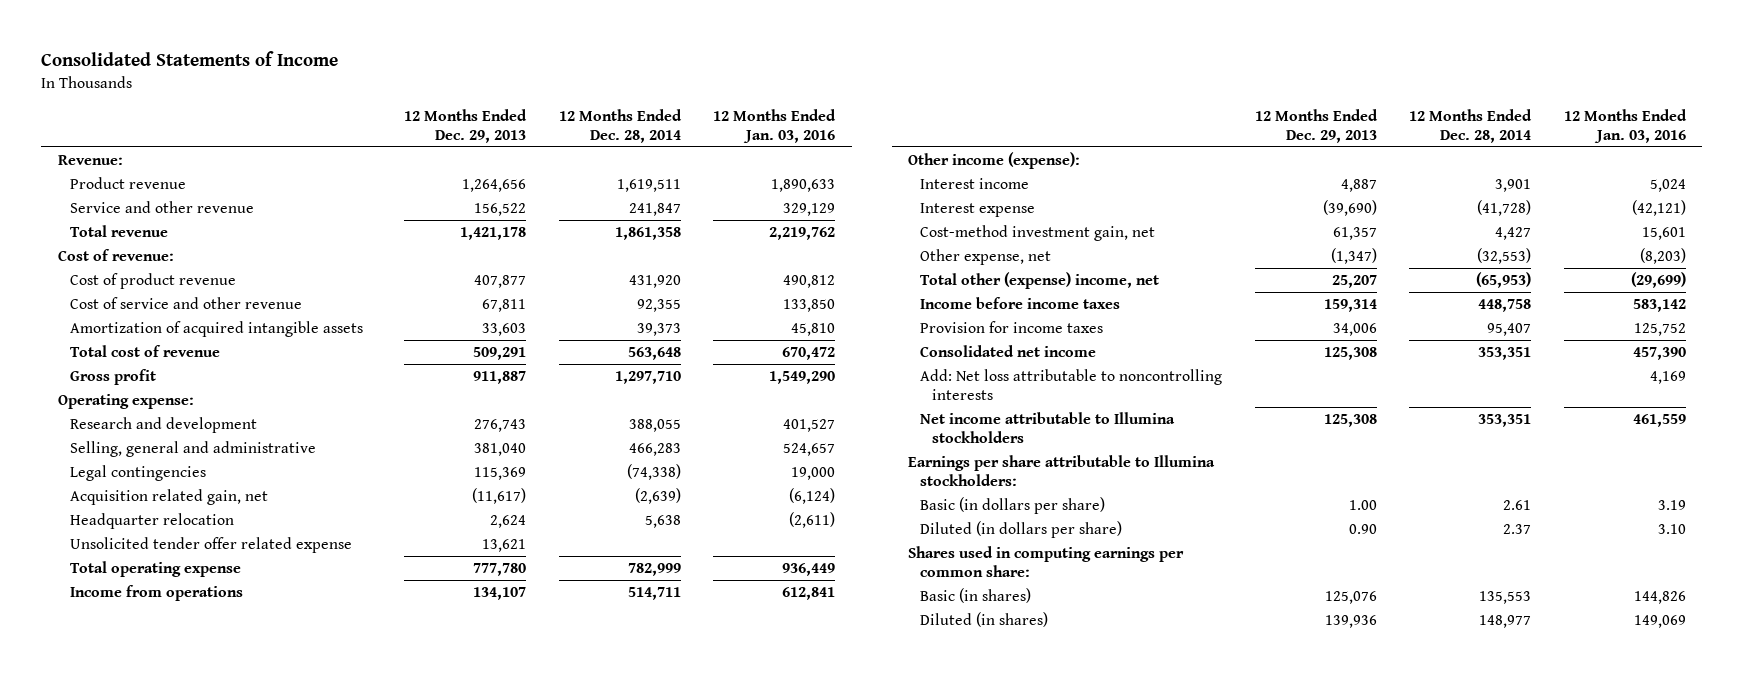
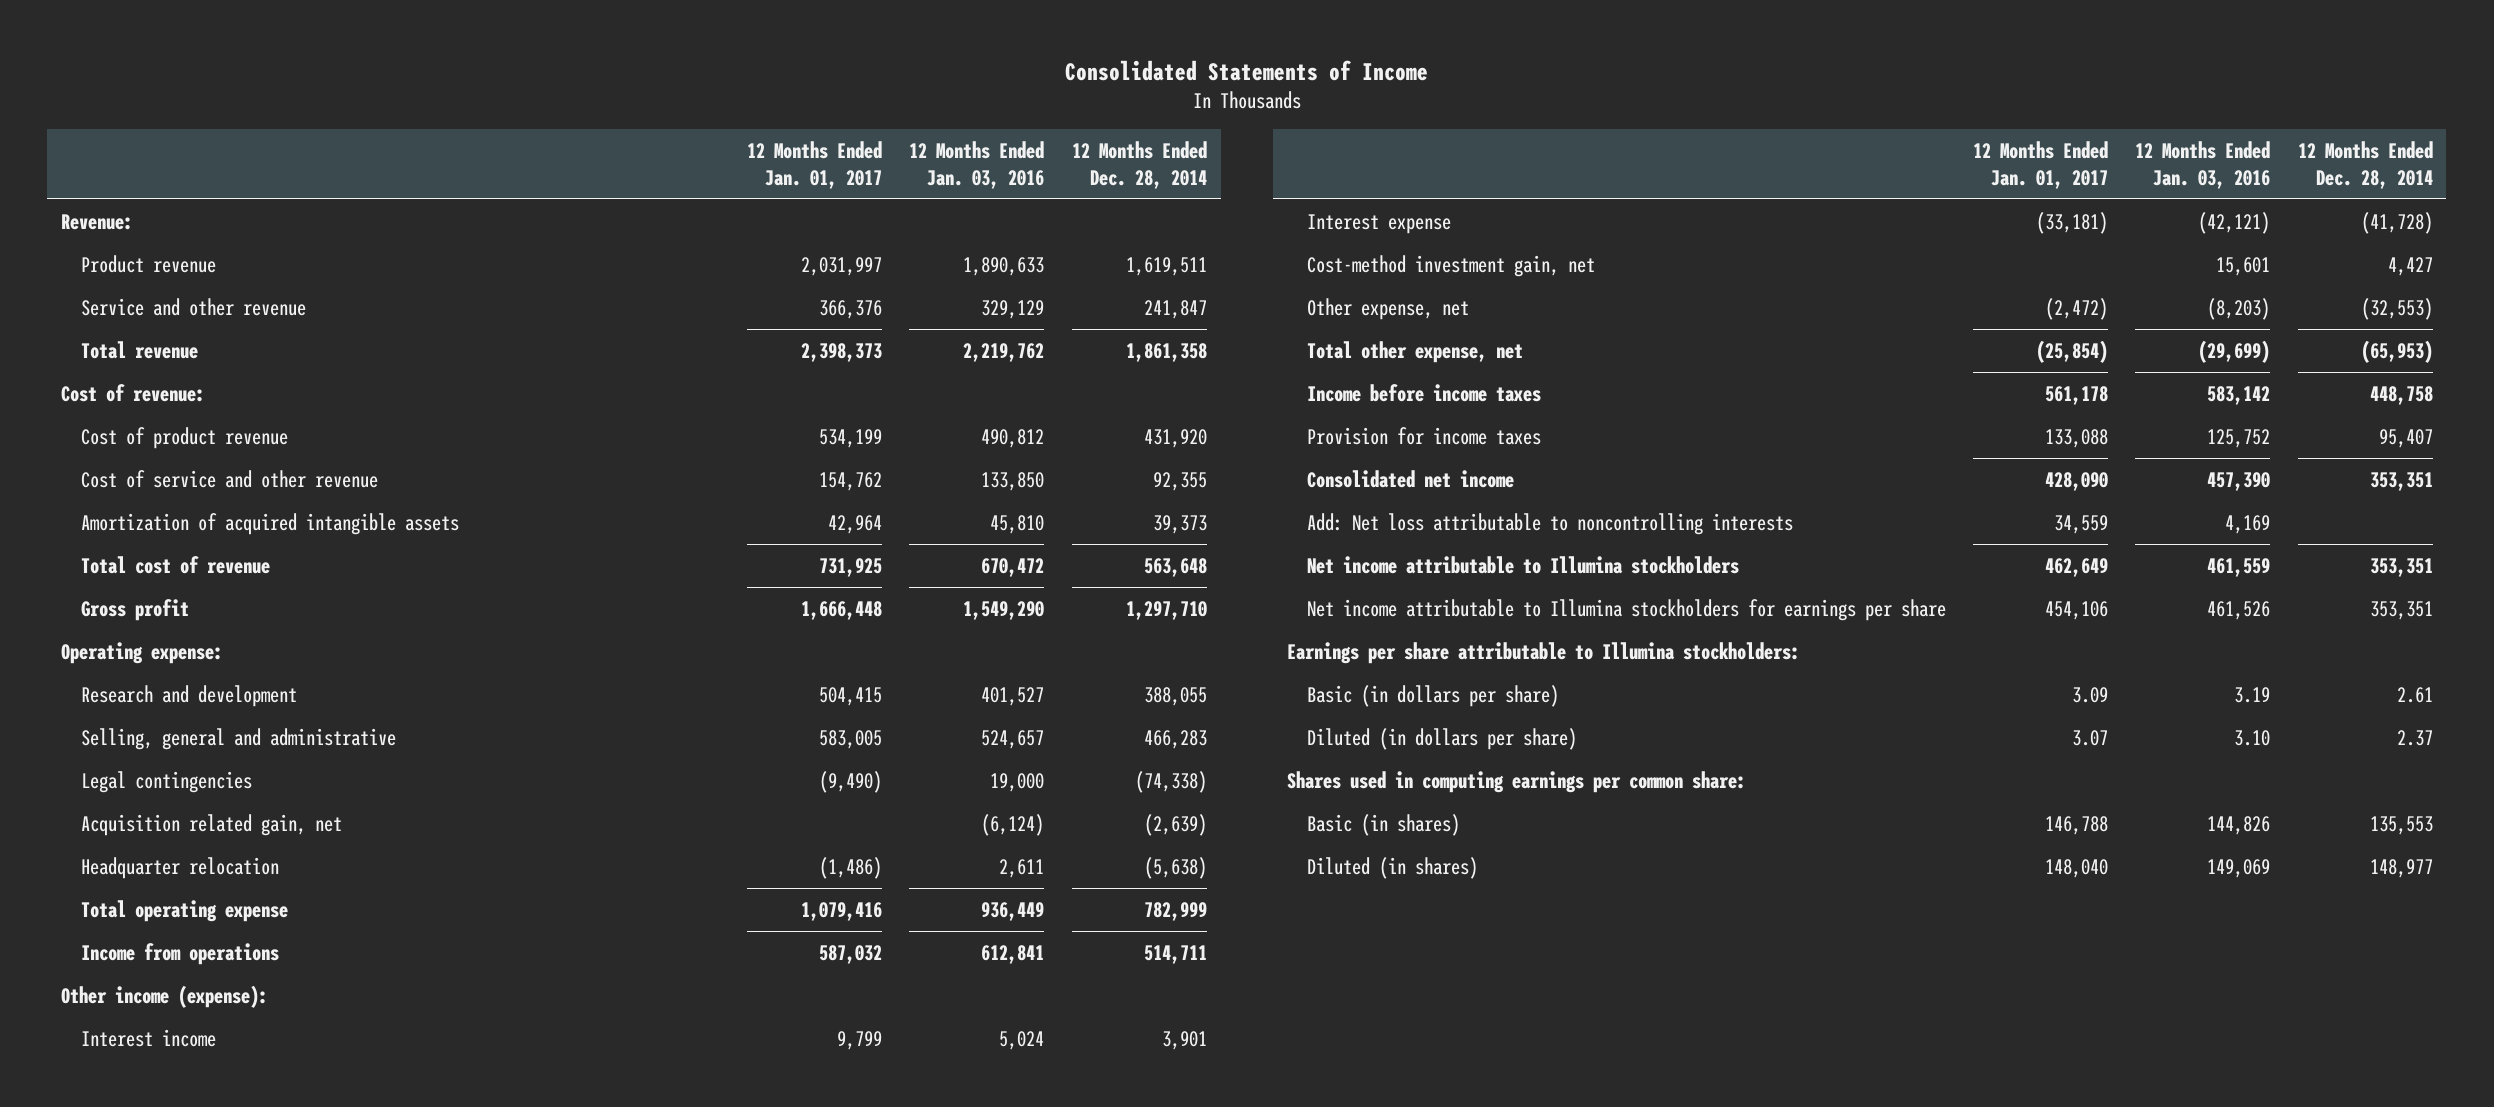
- | 12 Months Ended Dec. 29, 2013 | 12 Months Ended Dec. 28, 2014 | 12 Months Ended Jan. 03, 2016
+ | 12 Months Ended Jan. 01, 2017 | 12 Months Ended Jan. 03, 2016 | 12 Months Ended Dec. 28, 2014
- Headquarter relocation | 2,624 | 5,638 | (2,611)
- Unsolicited tender offer related expense | 13,621 | |
+ Headquarter relocation | (1,486) | 2,611 | (5,638)
- Total other (expense) income, net | 25,207 | (65,953) | (29,699)
+ Total other expense, net | (25,854) | (29,699) | (65,953)
+ Net income attributable to Illumina stockholders for earnings per share | 454,106 | 461,526 | 353,351

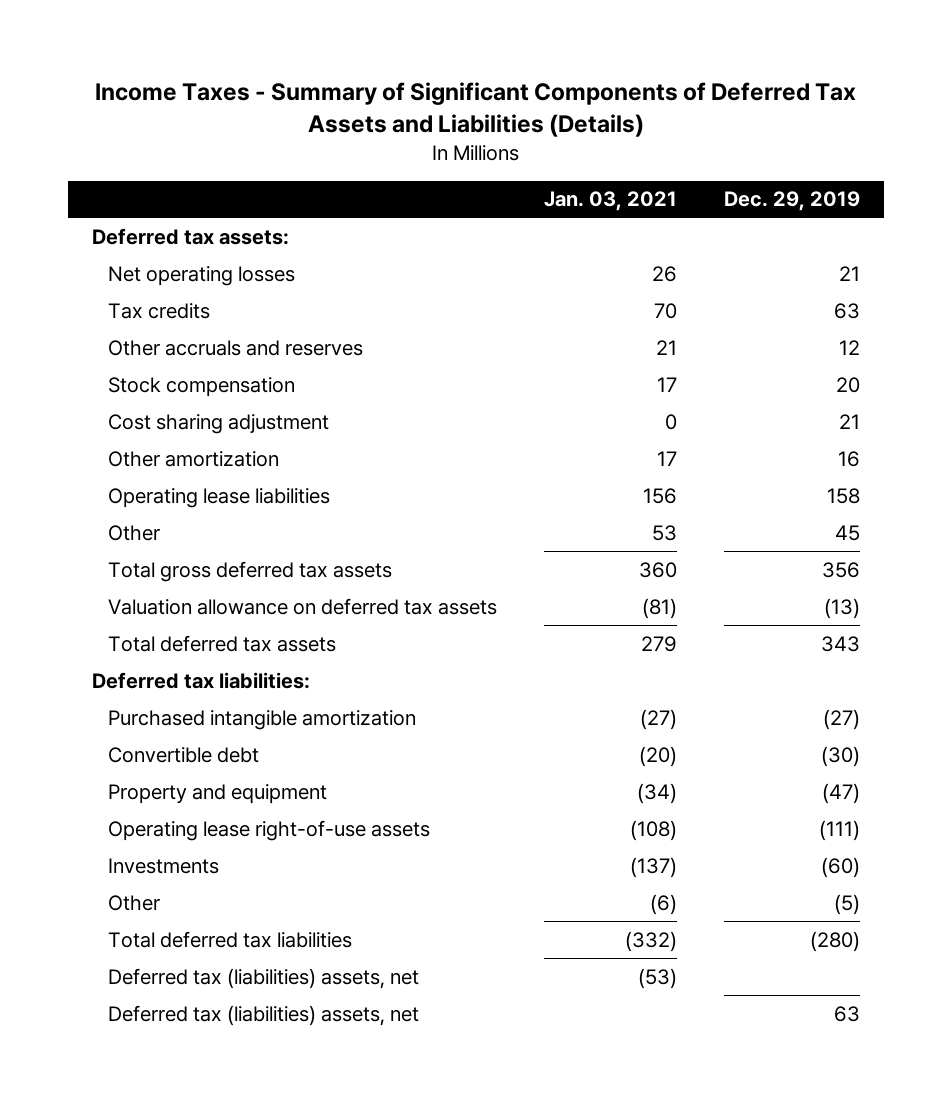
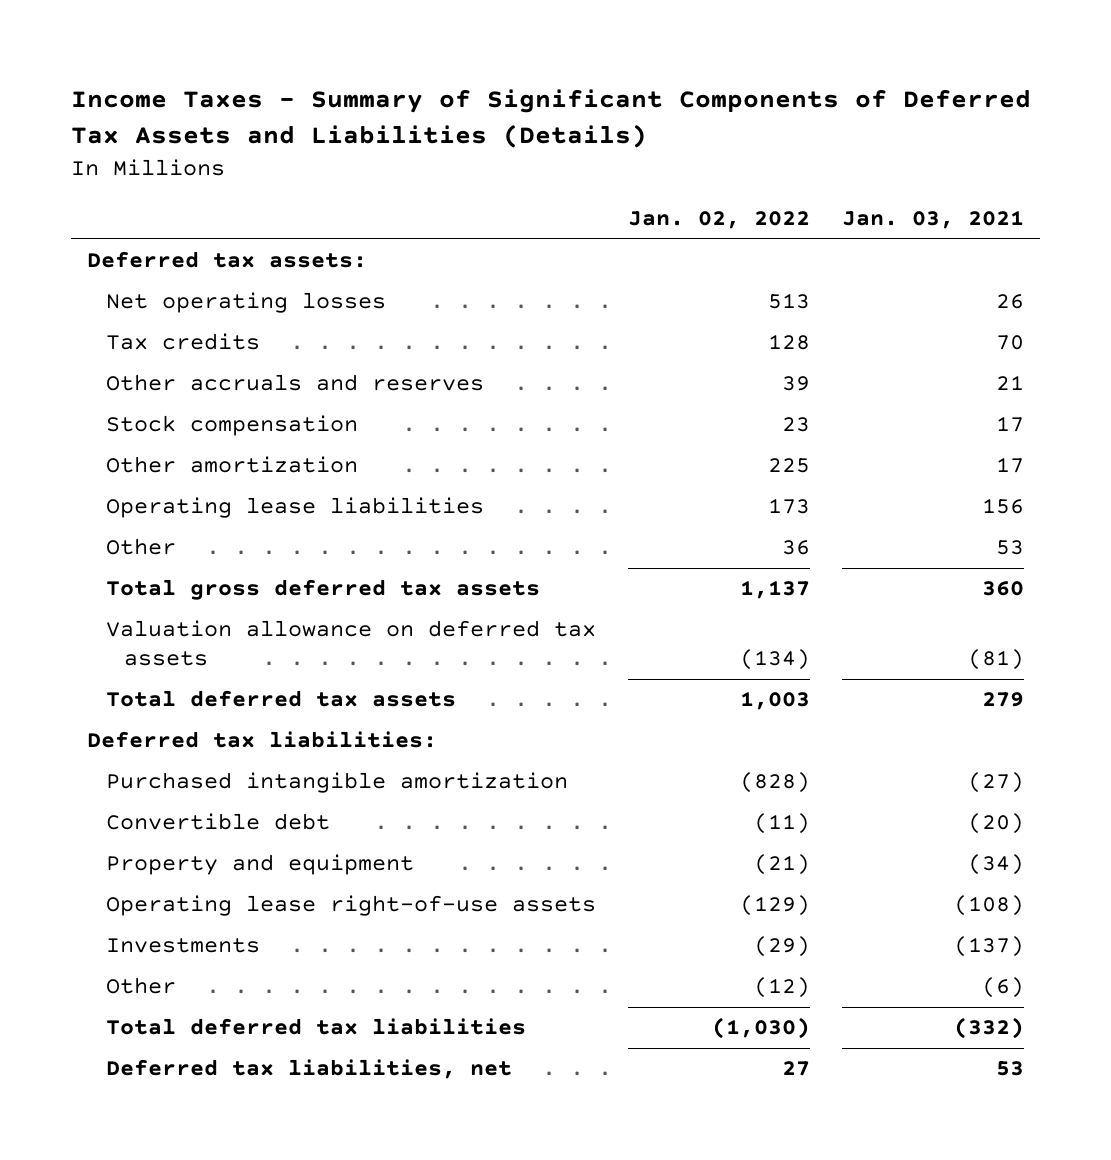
- | Jan. 03, 2021 | Dec. 29, 2019
+ | Jan. 02, 2022 | Jan. 03, 2021
- Cost sharing adjustment | 0 | 21
- Deferred tax (liabilities) assets, net | (53) |
- Deferred tax (liabilities) assets, net | | 63
+ Deferred tax liabilities, net | 27 | 53

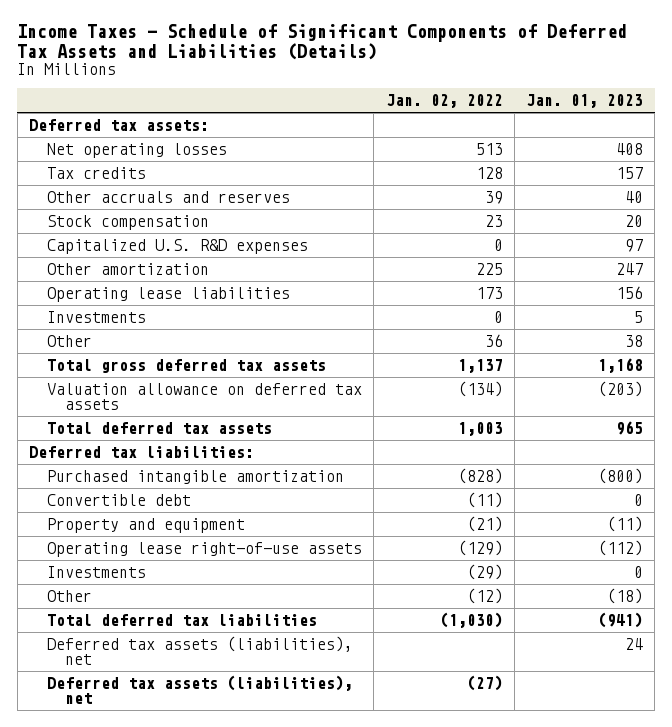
- Income Taxes - Summary of Significant Components of Deferred Tax Assets and Liabilities (Details)
+ Income Taxes - Schedule of Significant Components of Deferred Tax Assets and Liabilities (Details)
- | Jan. 02, 2022 | Jan. 03, 2021
+ | Jan. 02, 2022 | Jan. 01, 2023
+ Capitalized U.S. R&D expenses | 0 | 97
+ Investments | 0 | 5
- Deferred tax liabilities, net | 27 | 53
+ Deferred tax assets (liabilities), net | | 24
+ Deferred tax assets (liabilities), net | (27) |

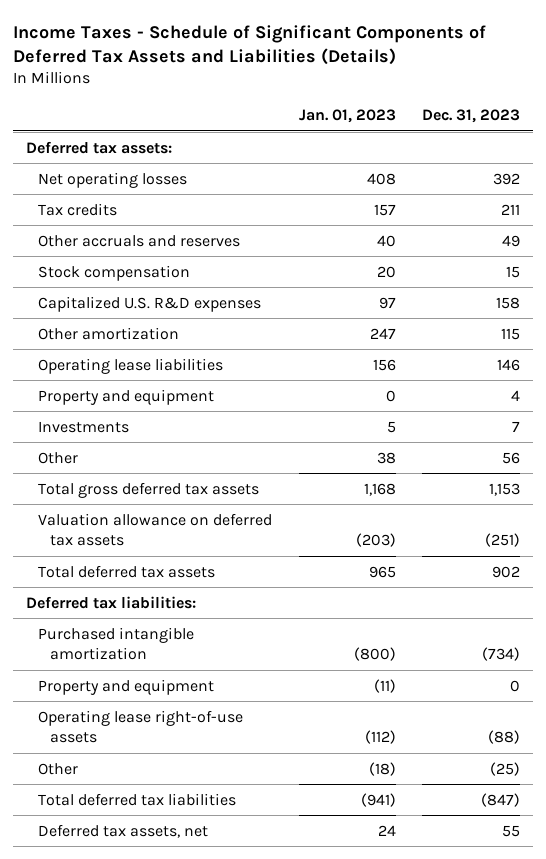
- | Jan. 02, 2022 | Jan. 01, 2023
+ | Jan. 01, 2023 | Dec. 31, 2023
+ Property and equipment | 0 | 4
- Convertible debt | (11) | 0
- Investments | (29) | 0
- Deferred tax assets (liabilities), net | | 24
- Deferred tax assets (liabilities), net | (27) |
+ Deferred tax assets, net | 24 | 55

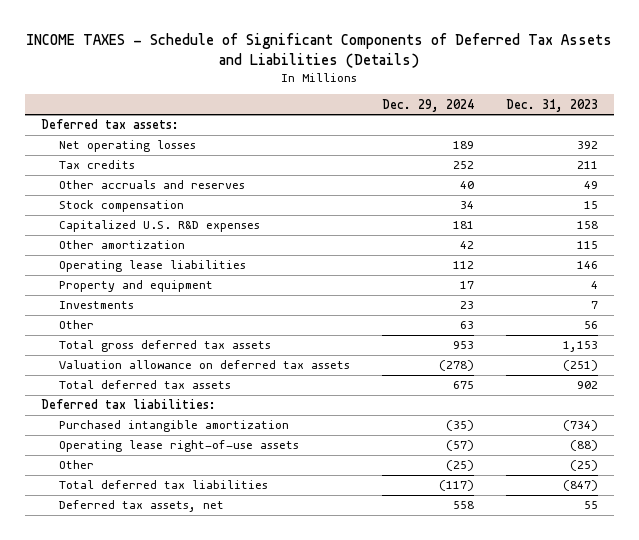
- Income Taxes - Schedule of Significant Components of Deferred Tax Assets and Liabilities (Details)
+ INCOME TAXES - Schedule of Significant Components of Deferred Tax Assets and Liabilities (Details)
- | Jan. 01, 2023 | Dec. 31, 2023
+ | Dec. 29, 2024 | Dec. 31, 2023
- Property and equipment | (11) | 0

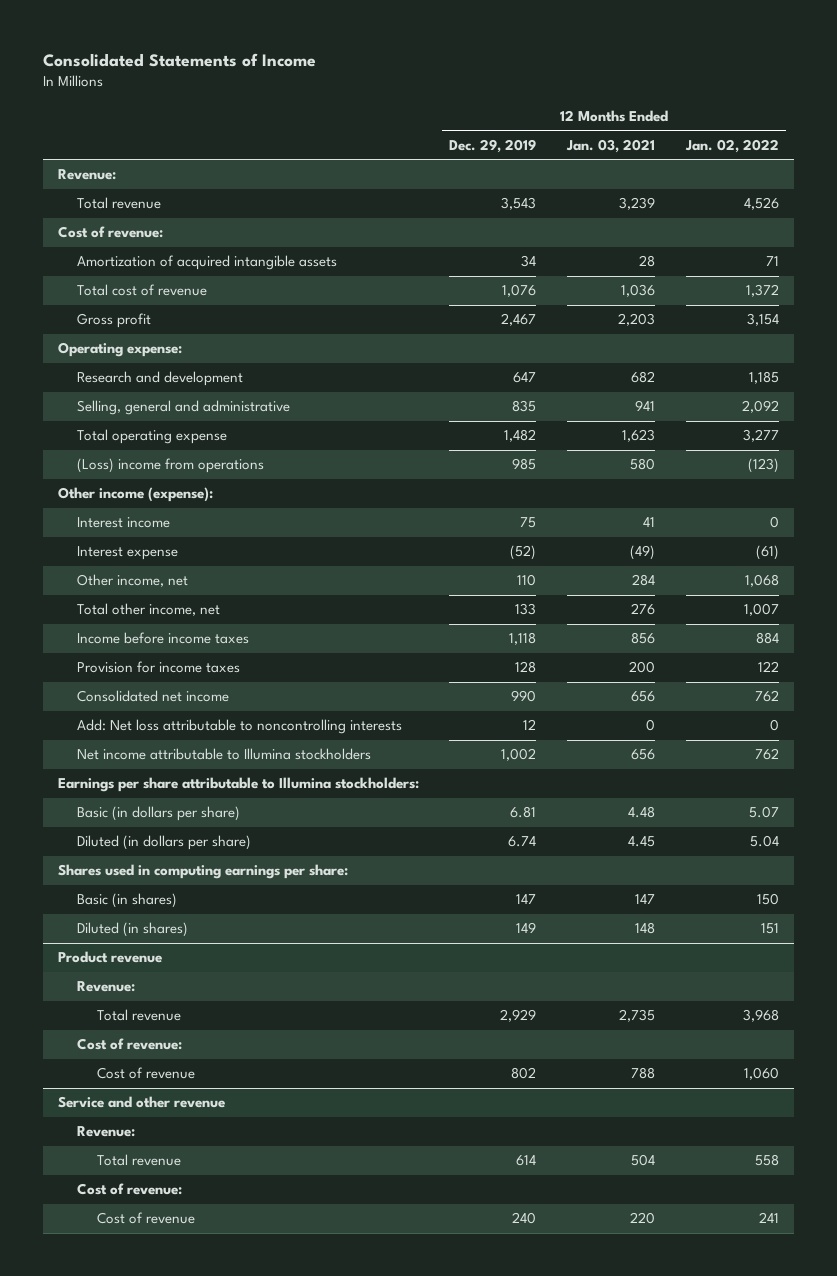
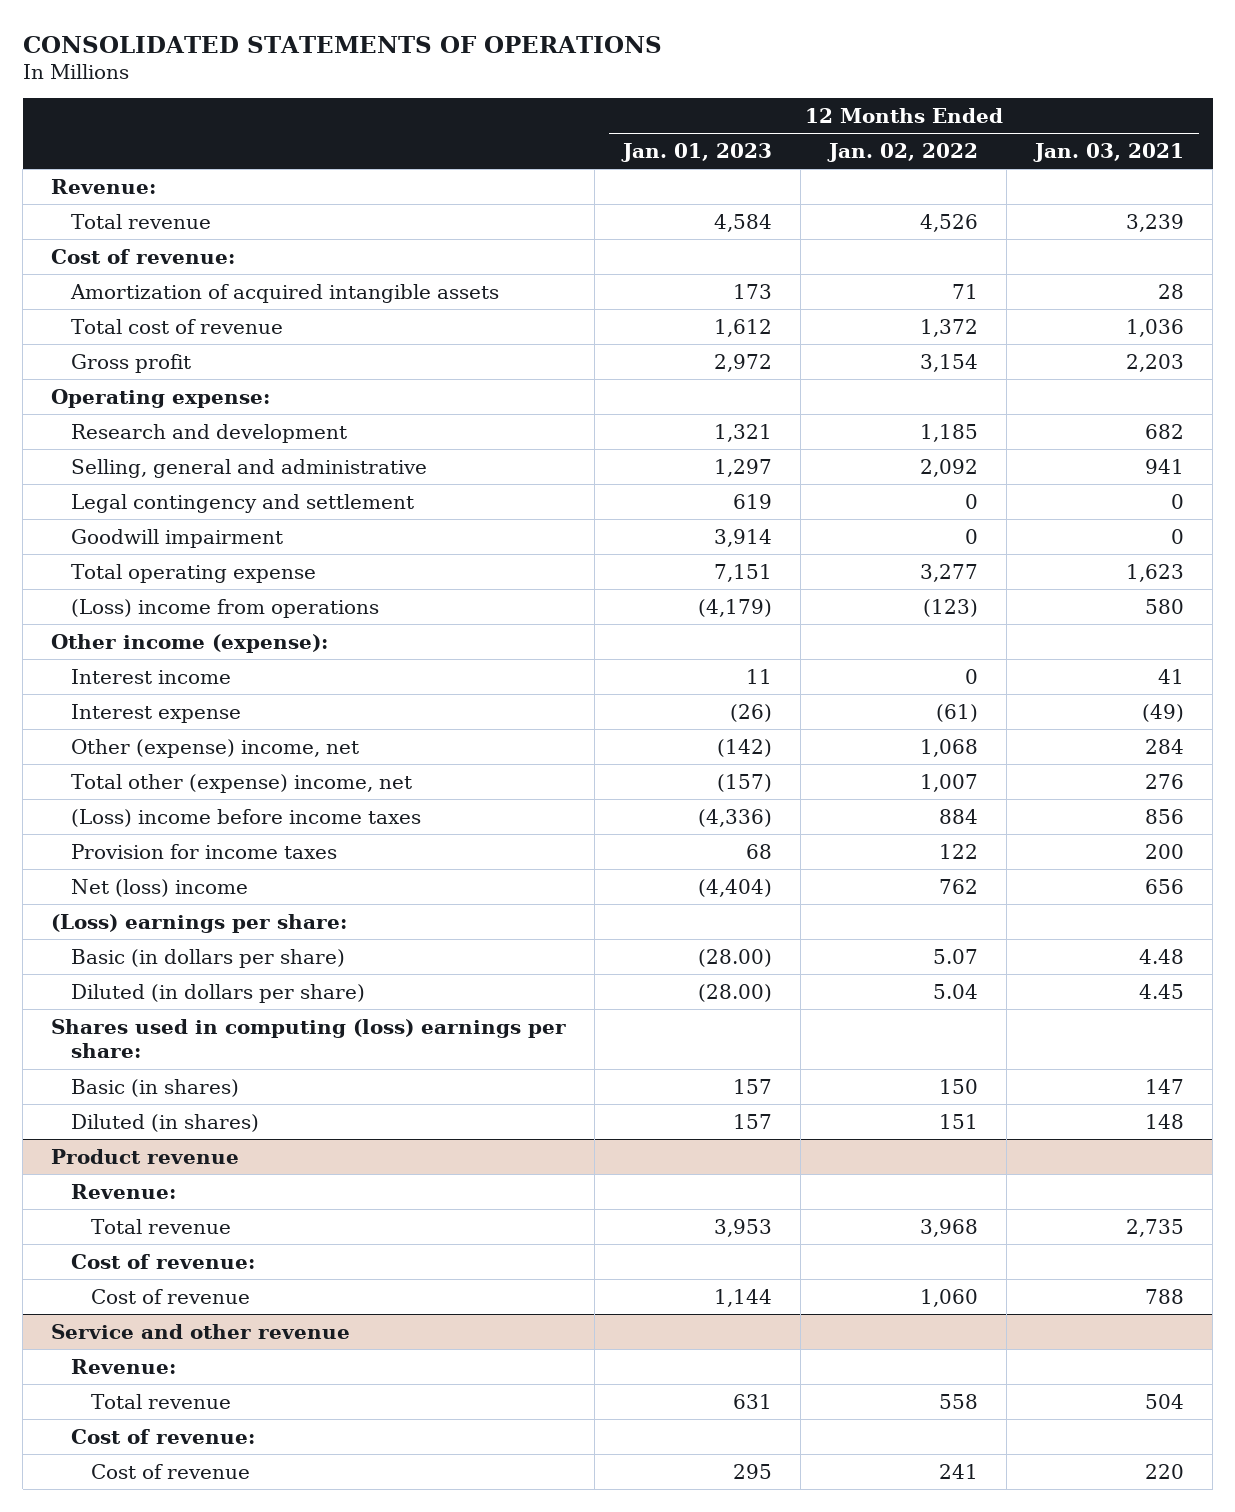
- Consolidated Statements of Income
+ CONSOLIDATED STATEMENTS OF OPERATIONS
- | 12 Months Ended Dec. 29, 2019 | 12 Months Ended Jan. 03, 2021 | 12 Months Ended Jan. 02, 2022
+ | 12 Months Ended Jan. 01, 2023 | 12 Months Ended Jan. 02, 2022 | 12 Months Ended Jan. 03, 2021
+ Legal contingency and settlement | 619 | 0 | 0
+ Goodwill impairment | 3,914 | 0 | 0
- Other income, net | 110 | 284 | 1,068
- Total other income, net | 133 | 276 | 1,007
- Income before income taxes | 1,118 | 856 | 884
+ Other (expense) income, net | (142) | 1,068 | 284
+ Total other (expense) income, net | (157) | 1,007 | 276
+ (Loss) income before income taxes | (4,336) | 884 | 856
- Consolidated net income | 990 | 656 | 762
- Add: Net loss attributable to noncontrolling interests | 12 | 0 | 0
- Net income attributable to Illumina stockholders | 1,002 | 656 | 762
- Earnings per share attributable to Illumina stockholders:
+ Net (loss) income | (4,404) | 762 | 656
+ (Loss) earnings per share:
- Shares used in computing earnings per share:
+ Shares used in computing (loss) earnings per share:

